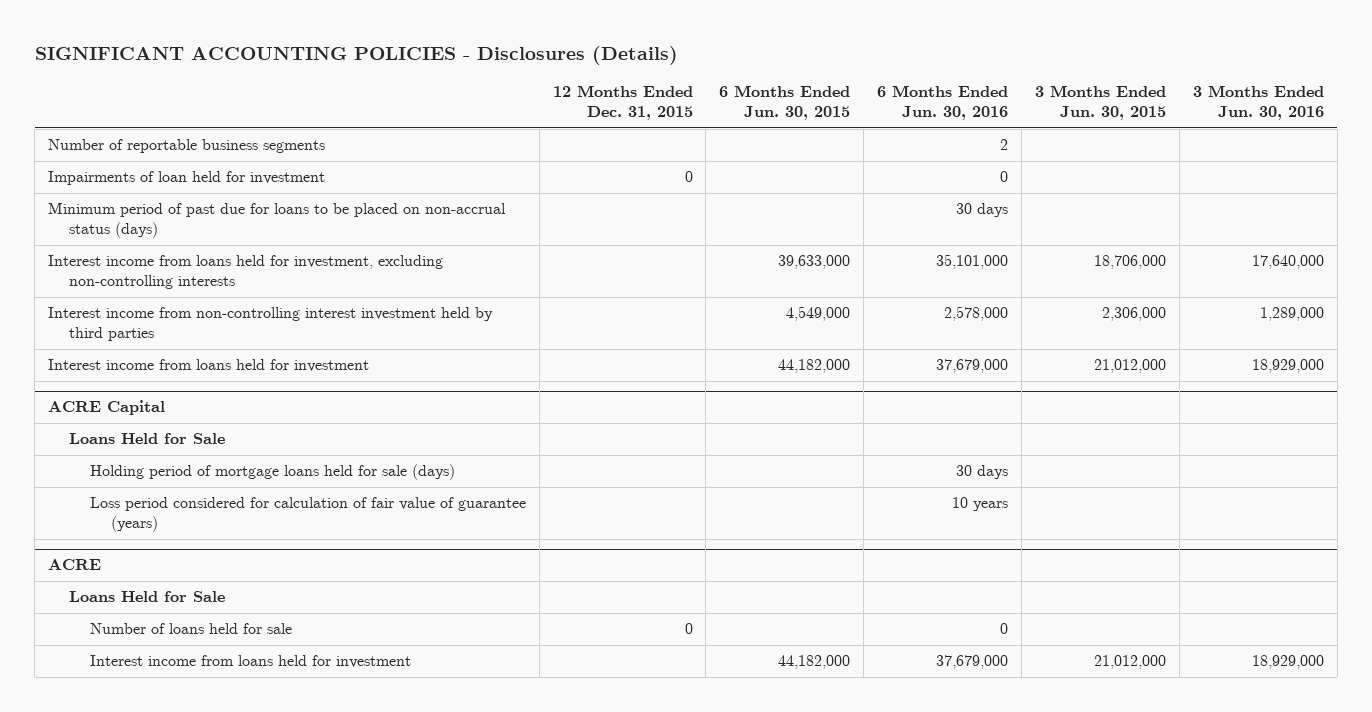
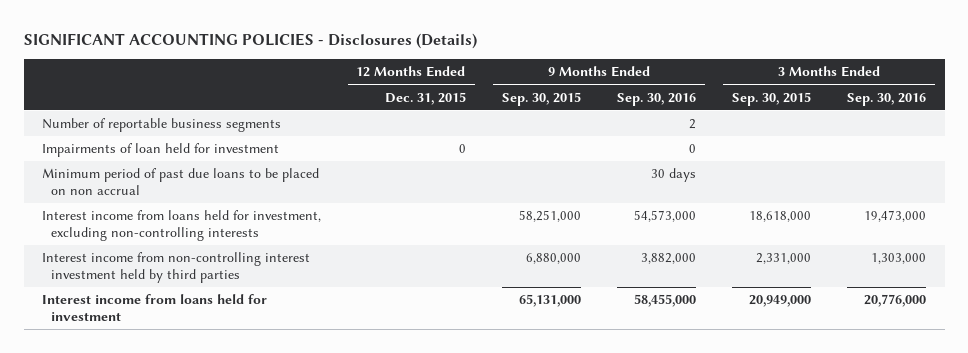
- | 12 Months Ended Dec. 31, 2015 | 6 Months Ended Jun. 30, 2015 | 6 Months Ended Jun. 30, 2016 | 3 Months Ended Jun. 30, 2015 | 3 Months Ended Jun. 30, 2016
+ | 12 Months Ended Dec. 31, 2015 | 9 Months Ended Sep. 30, 2015 | 9 Months Ended Sep. 30, 2016 | 3 Months Ended Sep. 30, 2015 | 3 Months Ended Sep. 30, 2016
- Minimum period of past due for loans to be placed on non-accrual status (days) | | | 30 days | |
+ Minimum period of past due loans to be placed on non accrual | | | 30 days | |
- ACRE Capital
- Loans Held for Sale
- Holding period of mortgage loans held for sale (days) | | | 30 days | |
- Loss period considered for calculation of fair value of guarantee (years) | | | 10 years | |
- ACRE
- Loans Held for Sale
- Number of loans held for sale | 0 | | 0 | |
- Interest income from loans held for investment | | 44,182,000 | 37,679,000 | 21,012,000 | 18,929,000

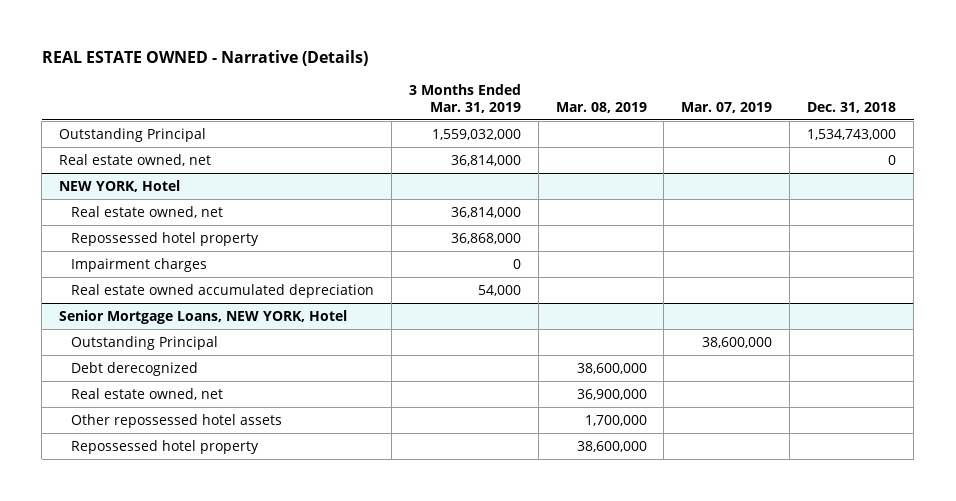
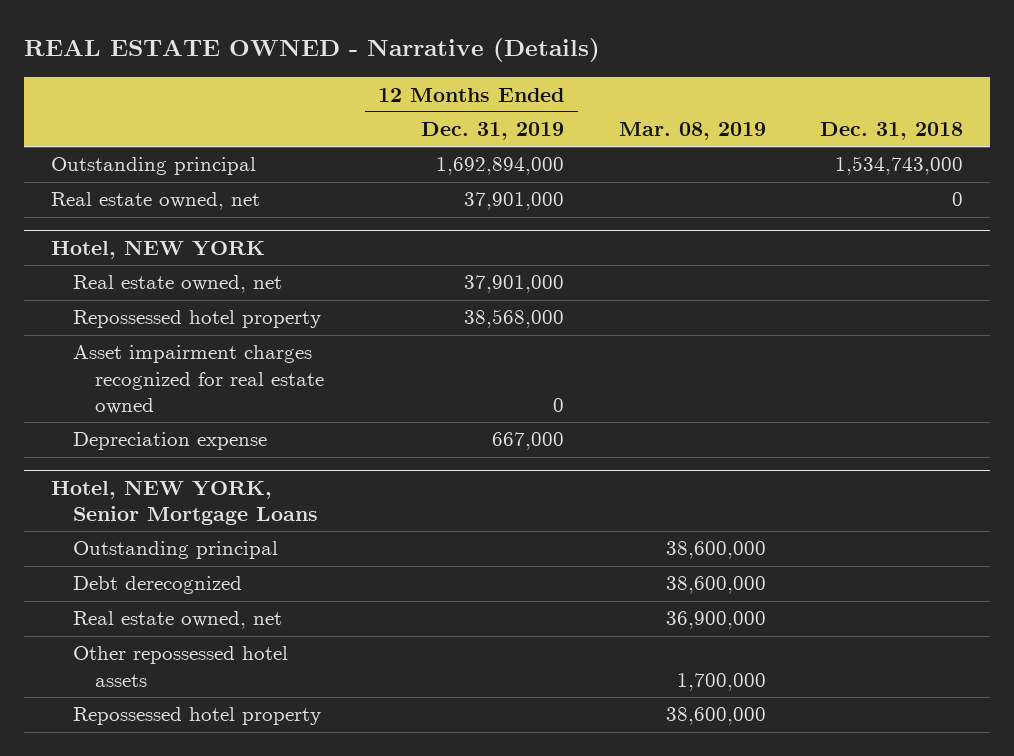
- | 3 Months Ended Mar. 31, 2019 | Mar. 08, 2019 | Mar. 07, 2019 | Dec. 31, 2018
+ | 12 Months Ended Dec. 31, 2019 | Mar. 08, 2019 | Dec. 31, 2018
- Outstanding Principal | 1,559,032,000 | | | 1,534,743,000
+ Outstanding principal | 1,692,894,000 | | 1,534,743,000
- NEW YORK, Hotel
+ Hotel, NEW YORK
- Impairment charges | 0 | | |
- Real estate owned accumulated depreciation | 54,000 | | |
- Senior Mortgage Loans, NEW YORK, Hotel
- Outstanding Principal | | | 38,600,000 |
+ Asset impairment charges recognized for real estate owned | 0 | |
+ Depreciation expense | 667,000 | |
+ Hotel, NEW YORK, Senior Mortgage Loans
+ Outstanding principal | | 38,600,000 |

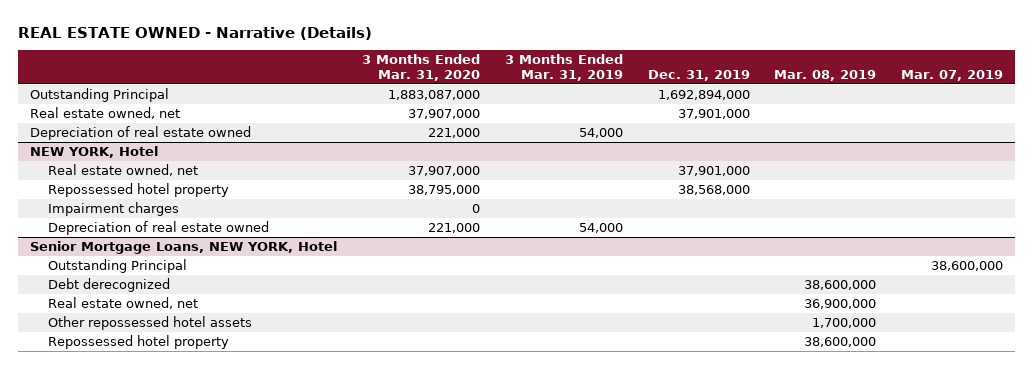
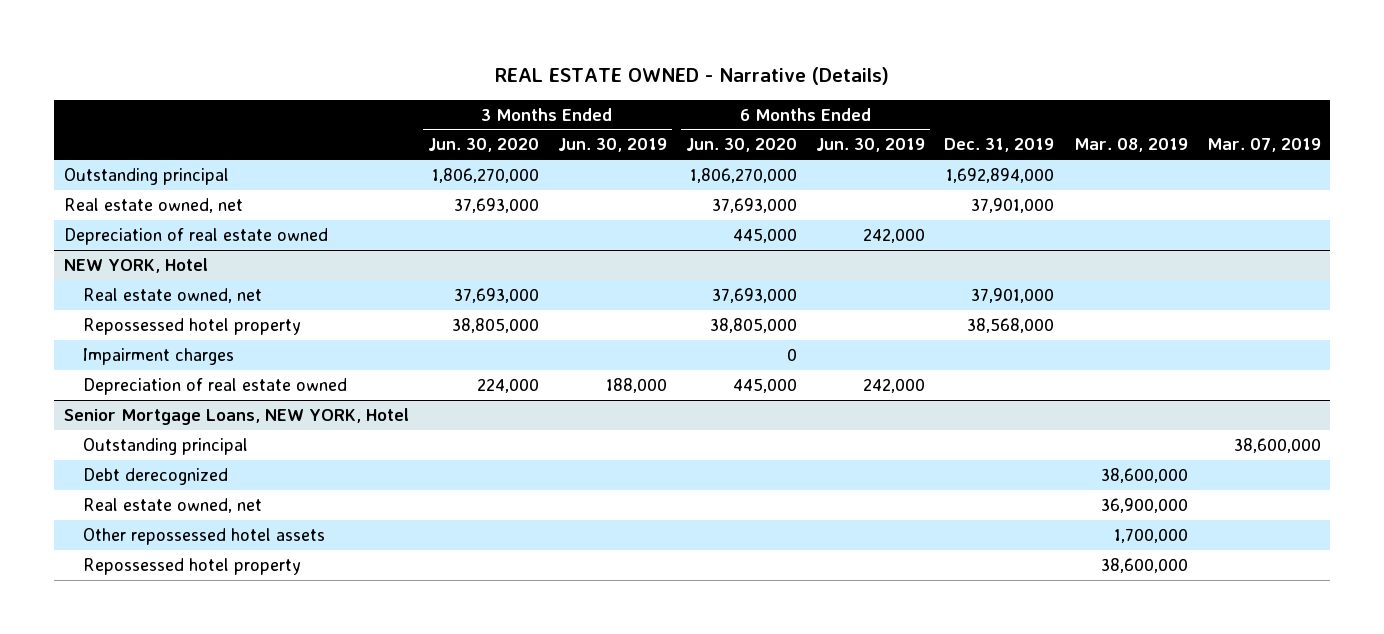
- | 3 Months Ended Mar. 31, 2020 | 3 Months Ended Mar. 31, 2019 | Dec. 31, 2019 | Mar. 08, 2019 | Mar. 07, 2019
+ | 3 Months Ended Jun. 30, 2020 | 3 Months Ended Jun. 30, 2019 | 6 Months Ended Jun. 30, 2020 | 6 Months Ended Jun. 30, 2019 | Dec. 31, 2019 | Mar. 08, 2019 | Mar. 07, 2019
- Outstanding Principal | 1,883,087,000 | | 1,692,894,000 | |
+ Outstanding principal | 1,806,270,000 | | 1,806,270,000 | | 1,692,894,000 | |
@ Senior Mortgage Loans, NEW YORK, Hotel
- Outstanding Principal | | | | | 38,600,000
+ Outstanding principal | | | | | | | 38,600,000

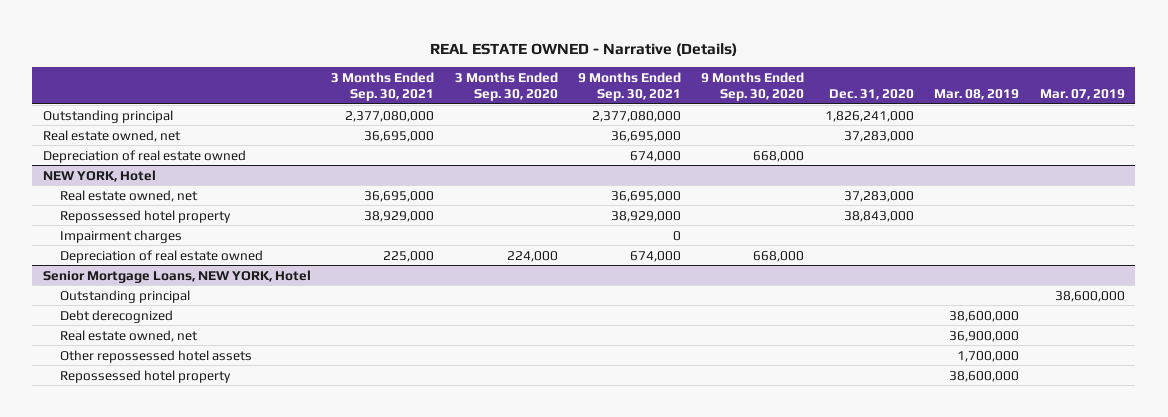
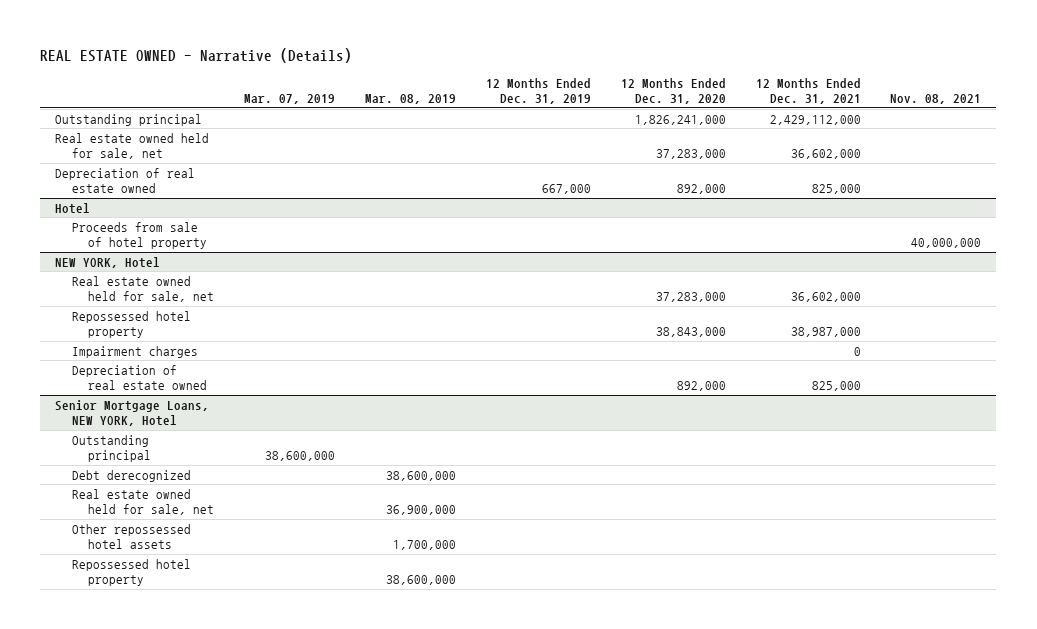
- | 3 Months Ended Sep. 30, 2021 | 3 Months Ended Sep. 30, 2020 | 9 Months Ended Sep. 30, 2021 | 9 Months Ended Sep. 30, 2020 | Dec. 31, 2020 | Mar. 08, 2019 | Mar. 07, 2019
+ | Mar. 07, 2019 | Mar. 08, 2019 | 12 Months Ended Dec. 31, 2019 | 12 Months Ended Dec. 31, 2020 | 12 Months Ended Dec. 31, 2021 | Nov. 08, 2021
- Real estate owned, net | 36,695,000 | | 36,695,000 | | 37,283,000 | |
+ Real estate owned held for sale, net | | | | 37,283,000 | 36,602,000 |
+ Hotel
+ Proceeds from sale of hotel property | | | | | | 40,000,000
@ NEW YORK, Hotel
- Real estate owned, net | 36,695,000 | | 36,695,000 | | 37,283,000 | |
+ Real estate owned held for sale, net | | | | 37,283,000 | 36,602,000 |
@ Senior Mortgage Loans, NEW YORK, Hotel
- Real estate owned, net | | | | | | 36,900,000 |
+ Real estate owned held for sale, net | | 36,900,000 | | | |

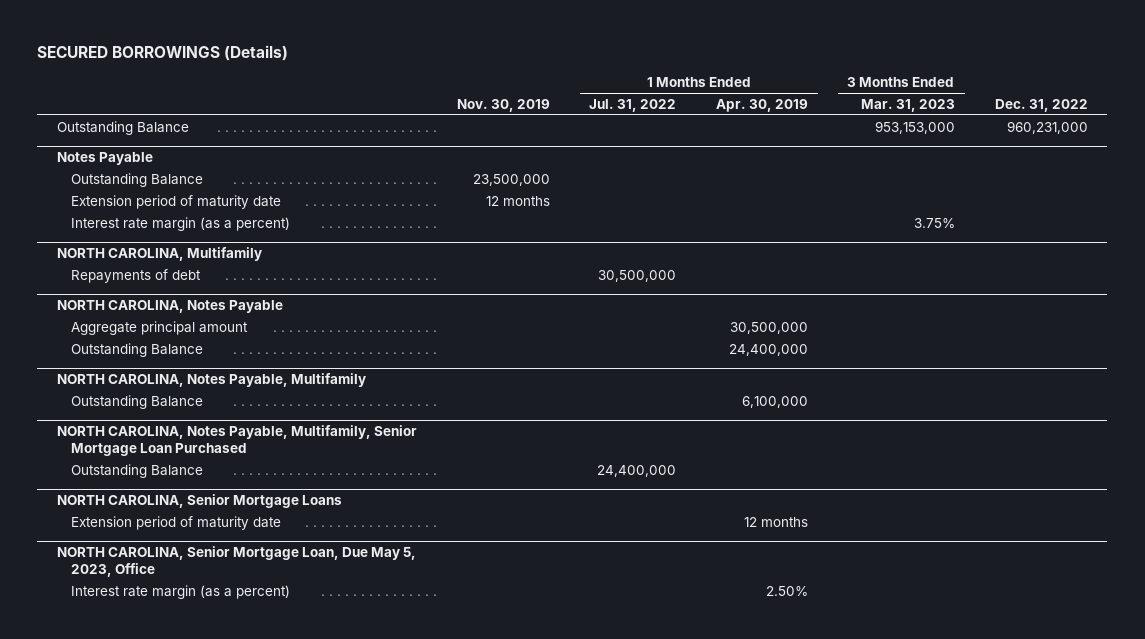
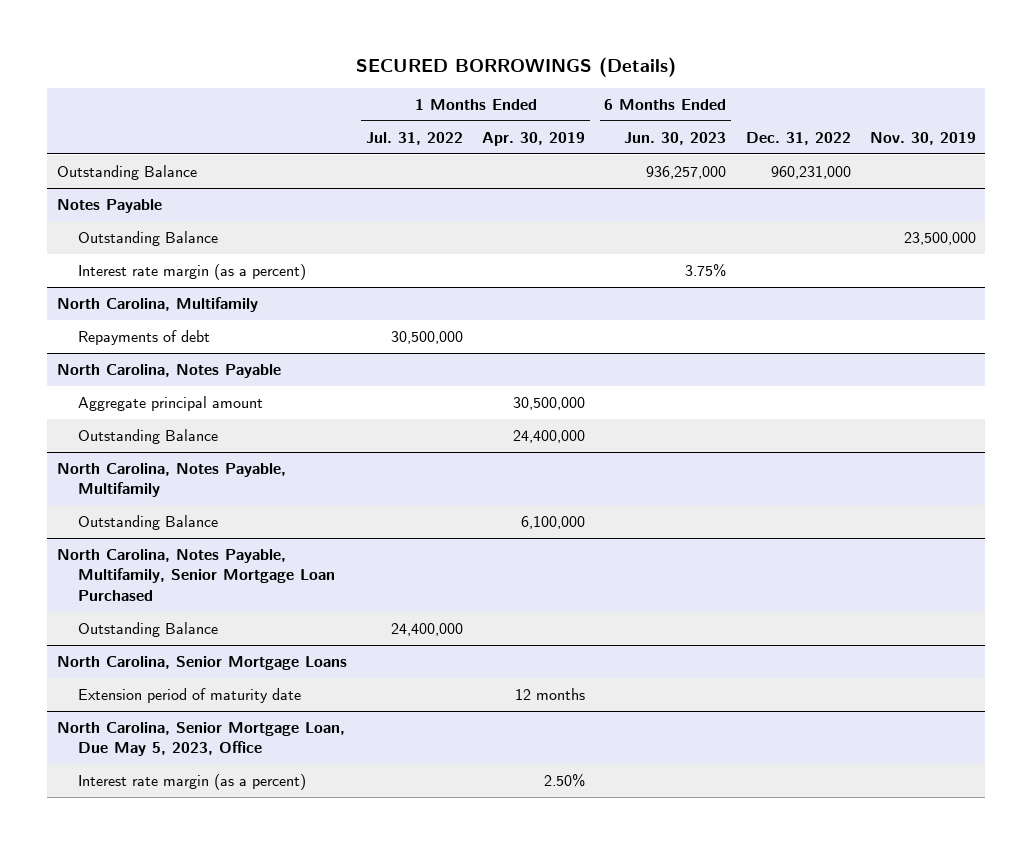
- | Nov. 30, 2019 | 1 Months Ended Jul. 31, 2022 | 1 Months Ended Apr. 30, 2019 | 3 Months Ended Mar. 31, 2023 | Dec. 31, 2022
+ | 1 Months Ended Jul. 31, 2022 | 1 Months Ended Apr. 30, 2019 | 6 Months Ended Jun. 30, 2023 | Dec. 31, 2022 | Nov. 30, 2019
@ Notes Payable
- Extension period of maturity date | 12 months | | | |
- NORTH CAROLINA, Multifamily
+ North Carolina, Multifamily
- NORTH CAROLINA, Notes Payable
+ North Carolina, Notes Payable
- NORTH CAROLINA, Notes Payable, Multifamily
+ North Carolina, Notes Payable, Multifamily
- NORTH CAROLINA, Notes Payable, Multifamily, Senior Mortgage Loan Purchased
+ North Carolina, Notes Payable, Multifamily, Senior Mortgage Loan Purchased
- NORTH CAROLINA, Senior Mortgage Loans
+ North Carolina, Senior Mortgage Loans
- NORTH CAROLINA, Senior Mortgage Loan, Due May 5, 2023, Office
+ North Carolina, Senior Mortgage Loan, Due May 5, 2023, Office

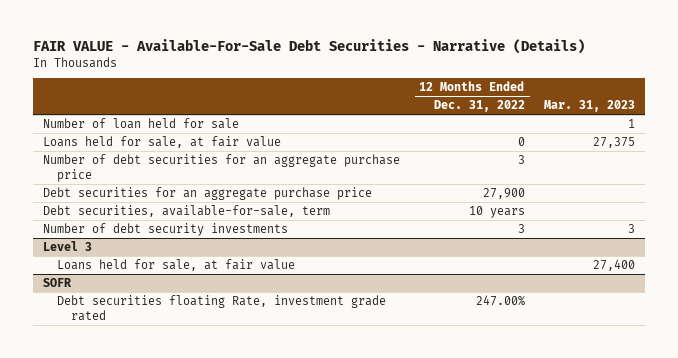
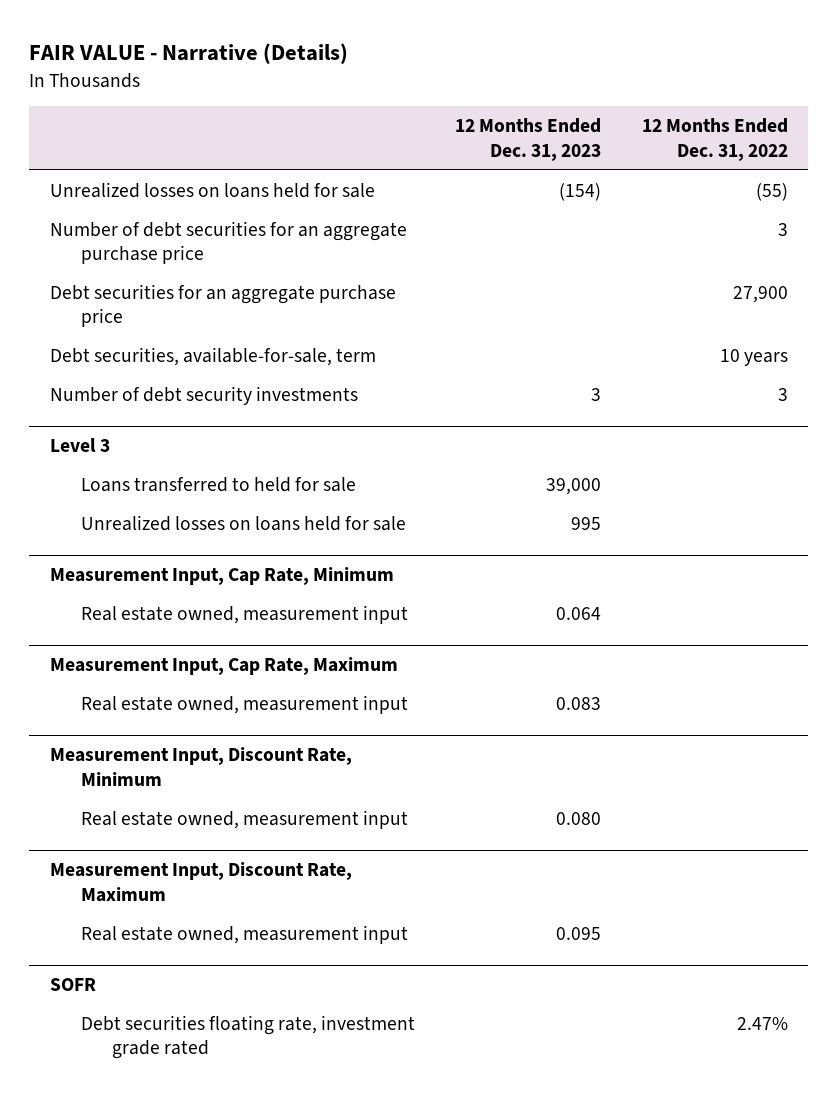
- FAIR VALUE - Available-For-Sale Debt Securities - Narrative (Details)
+ FAIR VALUE - Narrative (Details)
- | 12 Months Ended Dec. 31, 2022 | Mar. 31, 2023
+ | 12 Months Ended Dec. 31, 2023 | 12 Months Ended Dec. 31, 2022
- Number of loan held for sale | | 1
- Loans held for sale, at fair value | 0 | 27,375
+ Unrealized losses on loans held for sale | (154) | (55)
@ Level 3
- Loans held for sale, at fair value | | 27,400
+ Loans transferred to held for sale | 39,000 |
+ Unrealized losses on loans held for sale | 995 |
+ Measurement Input, Cap Rate, Minimum
+ Real estate owned, measurement input | 0.064 |
+ Measurement Input, Cap Rate, Maximum
+ Real estate owned, measurement input | 0.083 |
+ Measurement Input, Discount Rate, Minimum
+ Real estate owned, measurement input | 0.080 |
+ Measurement Input, Discount Rate, Maximum
+ Real estate owned, measurement input | 0.095 |
@ SOFR
- Debt securities floating Rate, investment grade rated | 247.00% |
+ Debt securities floating rate, investment grade rated | | 2.47%

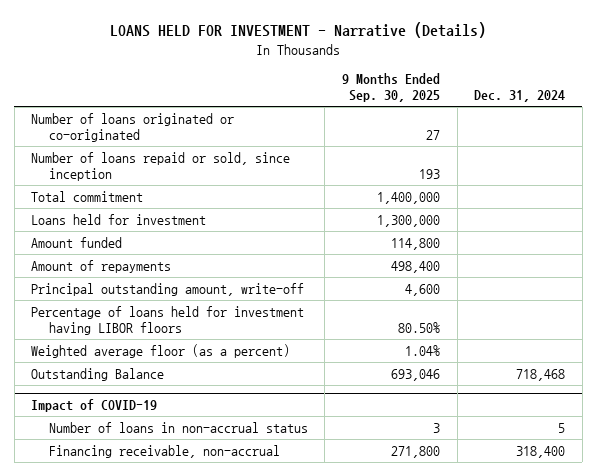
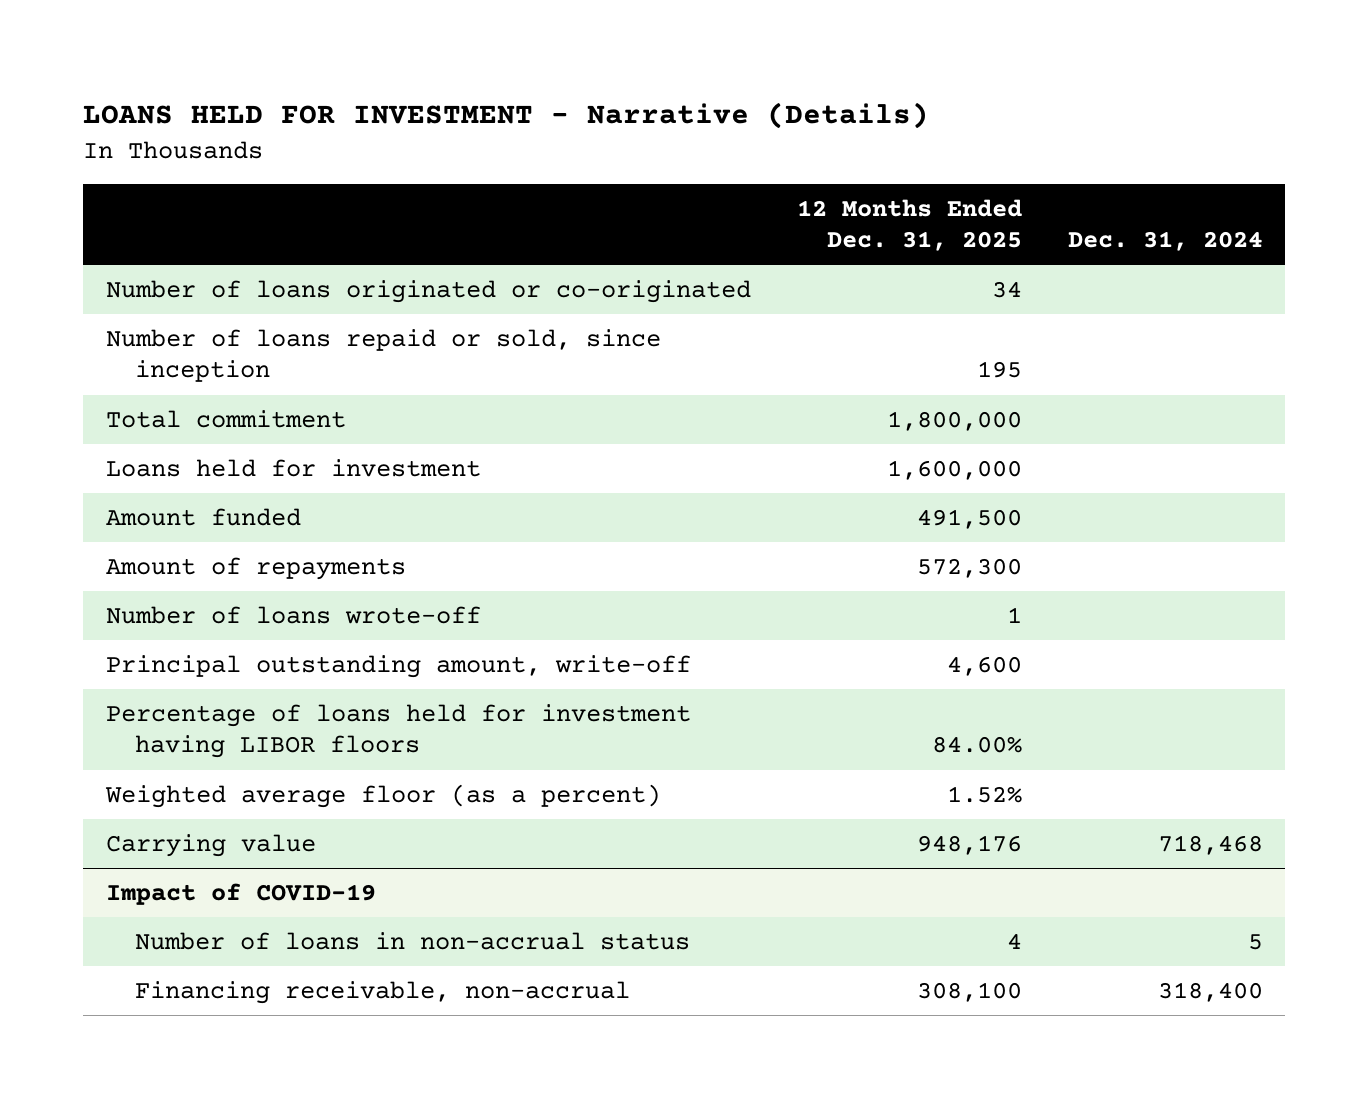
- | 9 Months Ended Sep. 30, 2025 | Dec. 31, 2024
+ | 12 Months Ended Dec. 31, 2025 | Dec. 31, 2024
+ Number of loans wrote-off | 1 |
- Outstanding Balance | 693,046 | 718,468
+ Carrying value | 948,176 | 718,468

